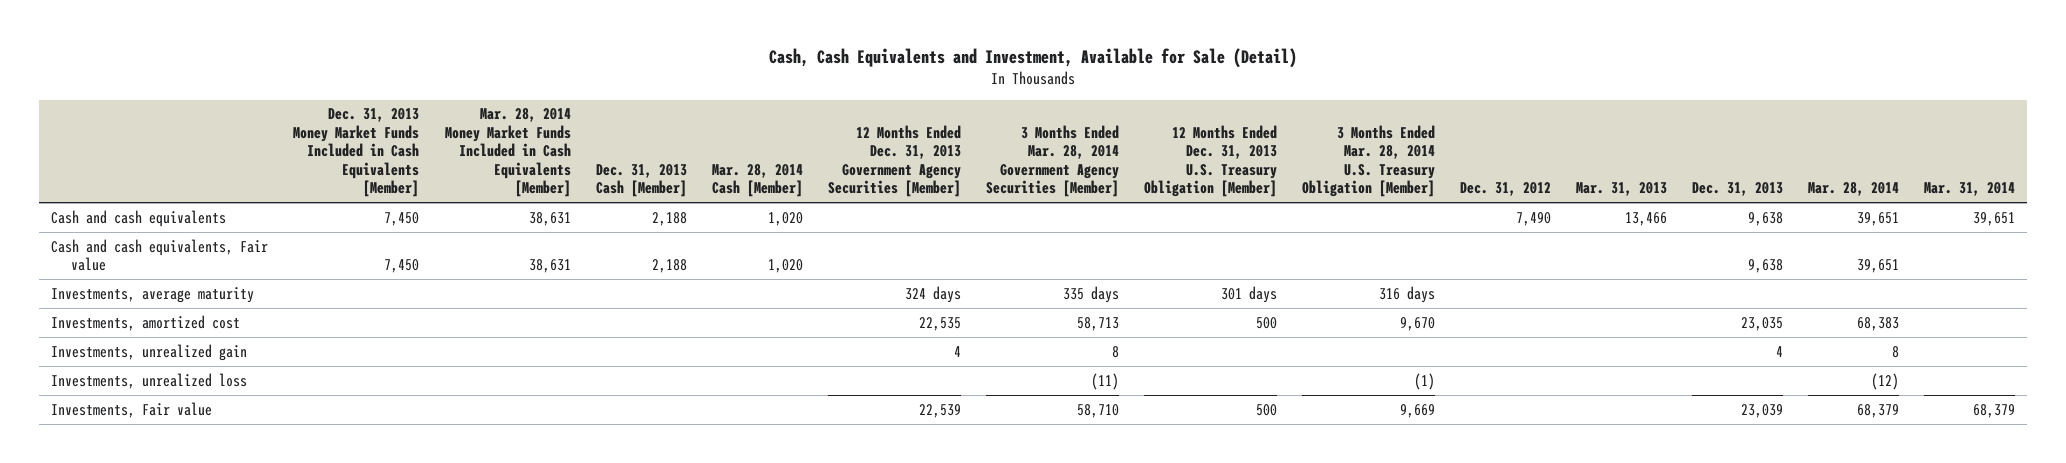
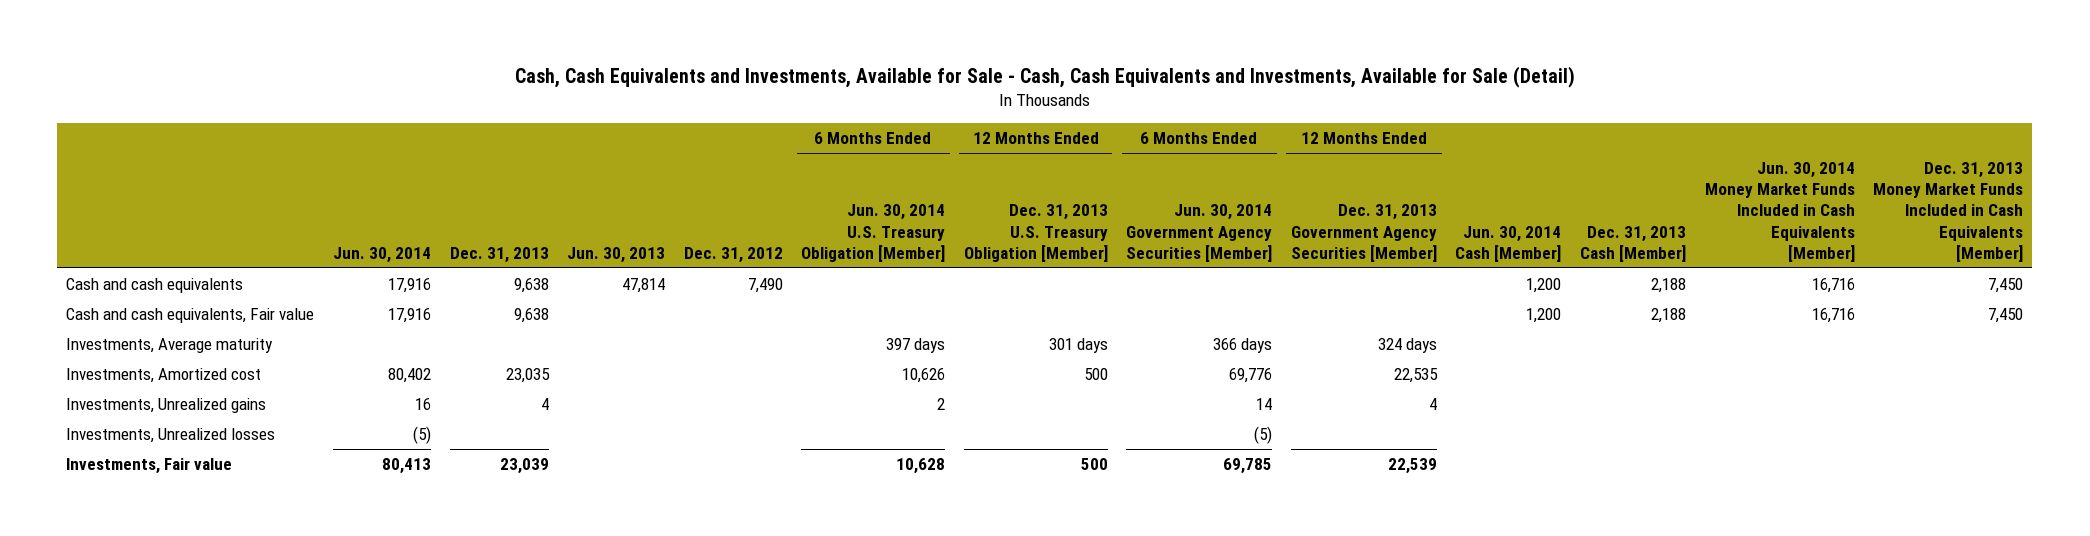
- Cash, Cash Equivalents and Investment, Available for Sale (Detail)
+ Cash, Cash Equivalents and Investments, Available for Sale - Cash, Cash Equivalents and Investments, Available for Sale (Detail)
- | Dec. 31, 2013 Money Market Funds Included in Cash Equivalents [Member] | Mar. 28, 2014 Money Market Funds Included in Cash Equivalents [Member] | Dec. 31, 2013 Cash [Member] | Mar. 28, 2014 Cash [Member] | 12 Months Ended Dec. 31, 2013 Government Agency Securities [Member] | 3 Months Ended Mar. 28, 2014 Government Agency Securities [Member] | 12 Months Ended Dec. 31, 2013 U.S. Treasury Obligation [Member] | 3 Months Ended Mar. 28, 2014 U.S. Treasury Obligation [Member] | Dec. 31, 2012 | Mar. 31, 2013 | Dec. 31, 2013 | Mar. 28, 2014 | Mar. 31, 2014
+ | Jun. 30, 2014 | Dec. 31, 2013 | Jun. 30, 2013 | Dec. 31, 2012 | 6 Months Ended Jun. 30, 2014 U.S. Treasury Obligation [Member] | 12 Months Ended Dec. 31, 2013 U.S. Treasury Obligation [Member] | 6 Months Ended Jun. 30, 2014 Government Agency Securities [Member] | 12 Months Ended Dec. 31, 2013 Government Agency Securities [Member] | Jun. 30, 2014 Cash [Member] | Dec. 31, 2013 Cash [Member] | Jun. 30, 2014 Money Market Funds Included in Cash Equivalents [Member] | Dec. 31, 2013 Money Market Funds Included in Cash Equivalents [Member]
- Investments, average maturity | | | | | 324 days | 335 days | 301 days | 316 days | | | | |
- Investments, amortized cost | | | | | 22,535 | 58,713 | 500 | 9,670 | | | 23,035 | 68,383 |
- Investments, unrealized gain | | | | | 4 | 8 | | | | | 4 | 8 |
- Investments, unrealized loss | | | | | | (11) | | (1) | | | | (12) |
+ Investments, Average maturity | | | | | 397 days | 301 days | 366 days | 324 days | | | |
+ Investments, Amortized cost | 80,402 | 23,035 | | | 10,626 | 500 | 69,776 | 22,535 | | | |
+ Investments, Unrealized gains | 16 | 4 | | | 2 | | 14 | 4 | | | |
+ Investments, Unrealized losses | (5) | | | | | | (5) | | | | |

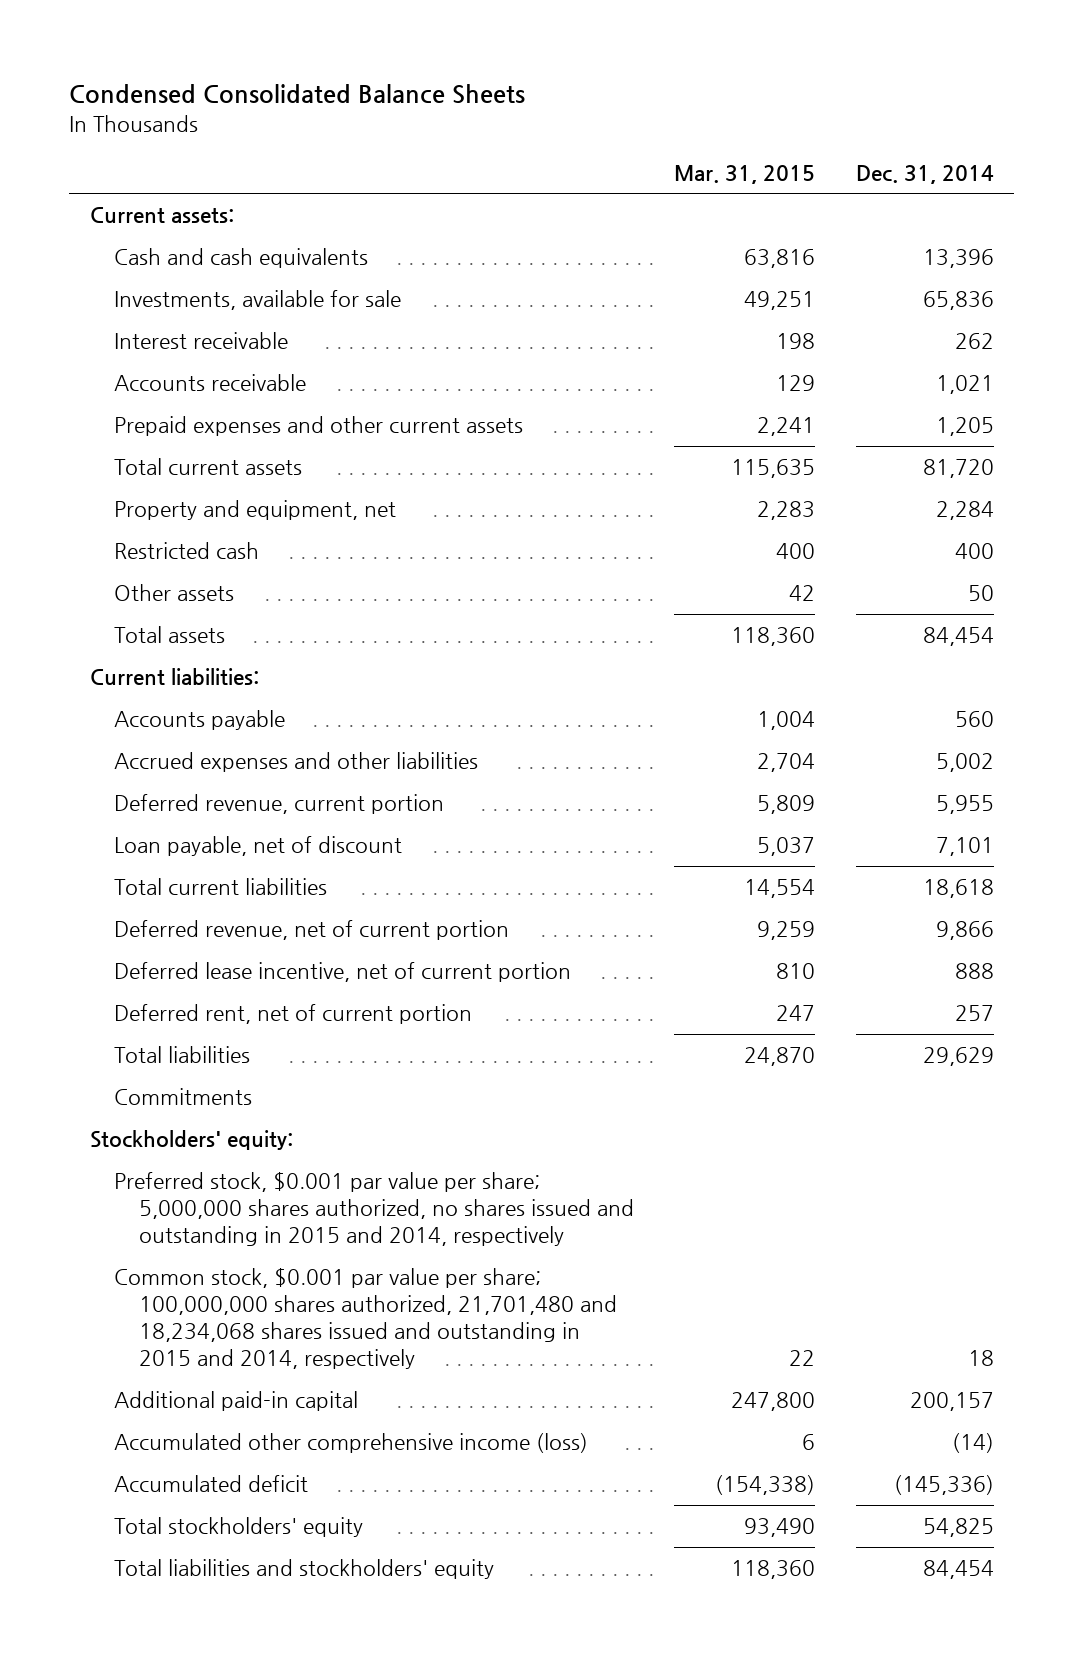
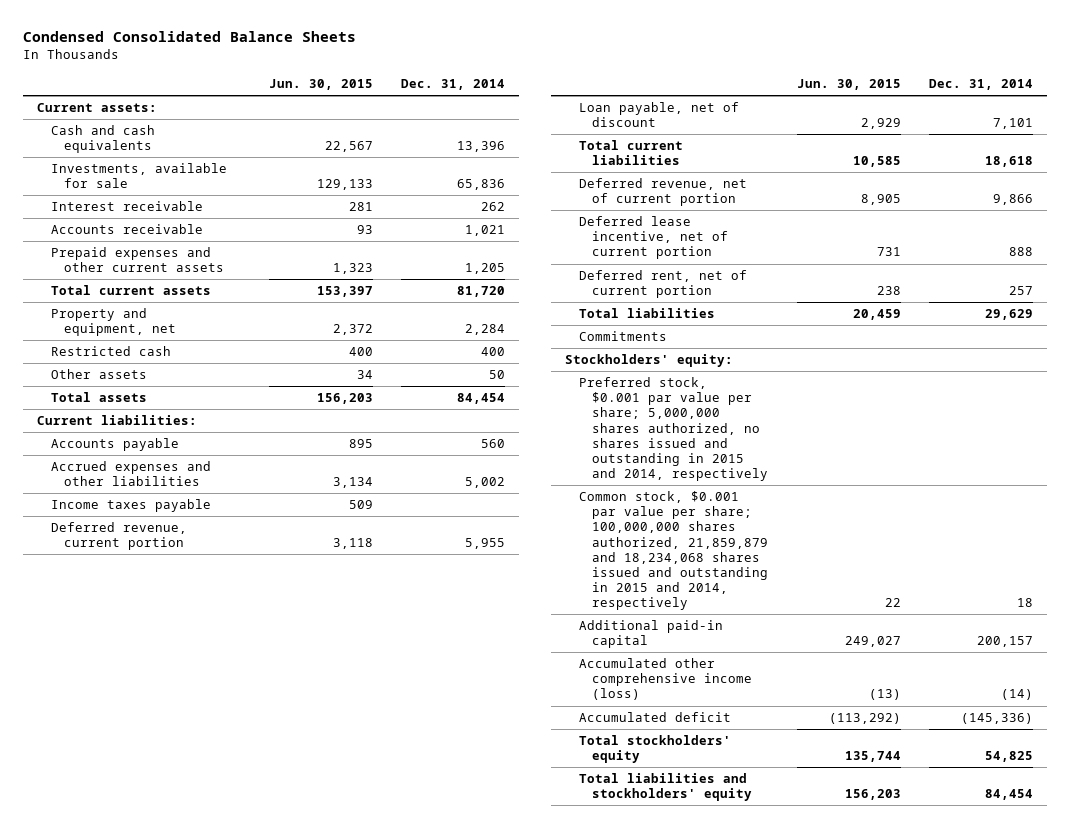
- | Mar. 31, 2015 | Dec. 31, 2014
+ | Jun. 30, 2015 | Dec. 31, 2014
+ Income taxes payable | 509 |
- Common stock, $0.001 par value per share; 100,000,000 shares authorized, 21,701,480 and 18,234,068 shares issued and outstanding in 2015 and 2014, respectively | 22 | 18
+ Common stock, $0.001 par value per share; 100,000,000 shares authorized, 21,859,879 and 18,234,068 shares issued and outstanding in 2015 and 2014, respectively | 22 | 18

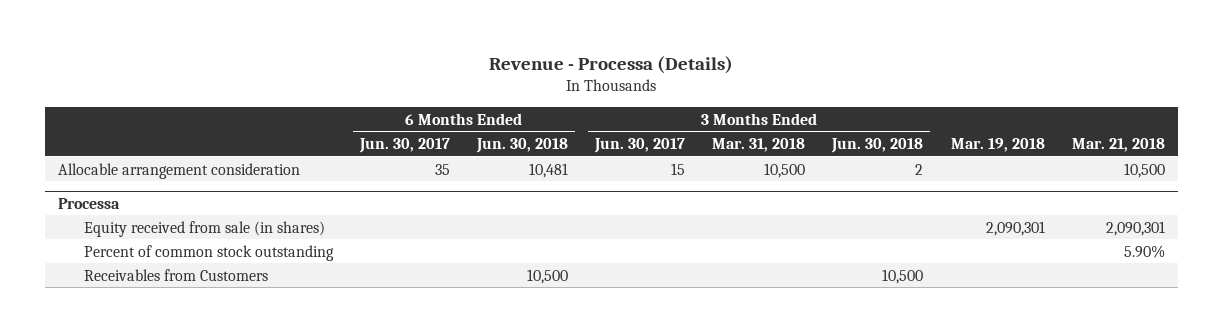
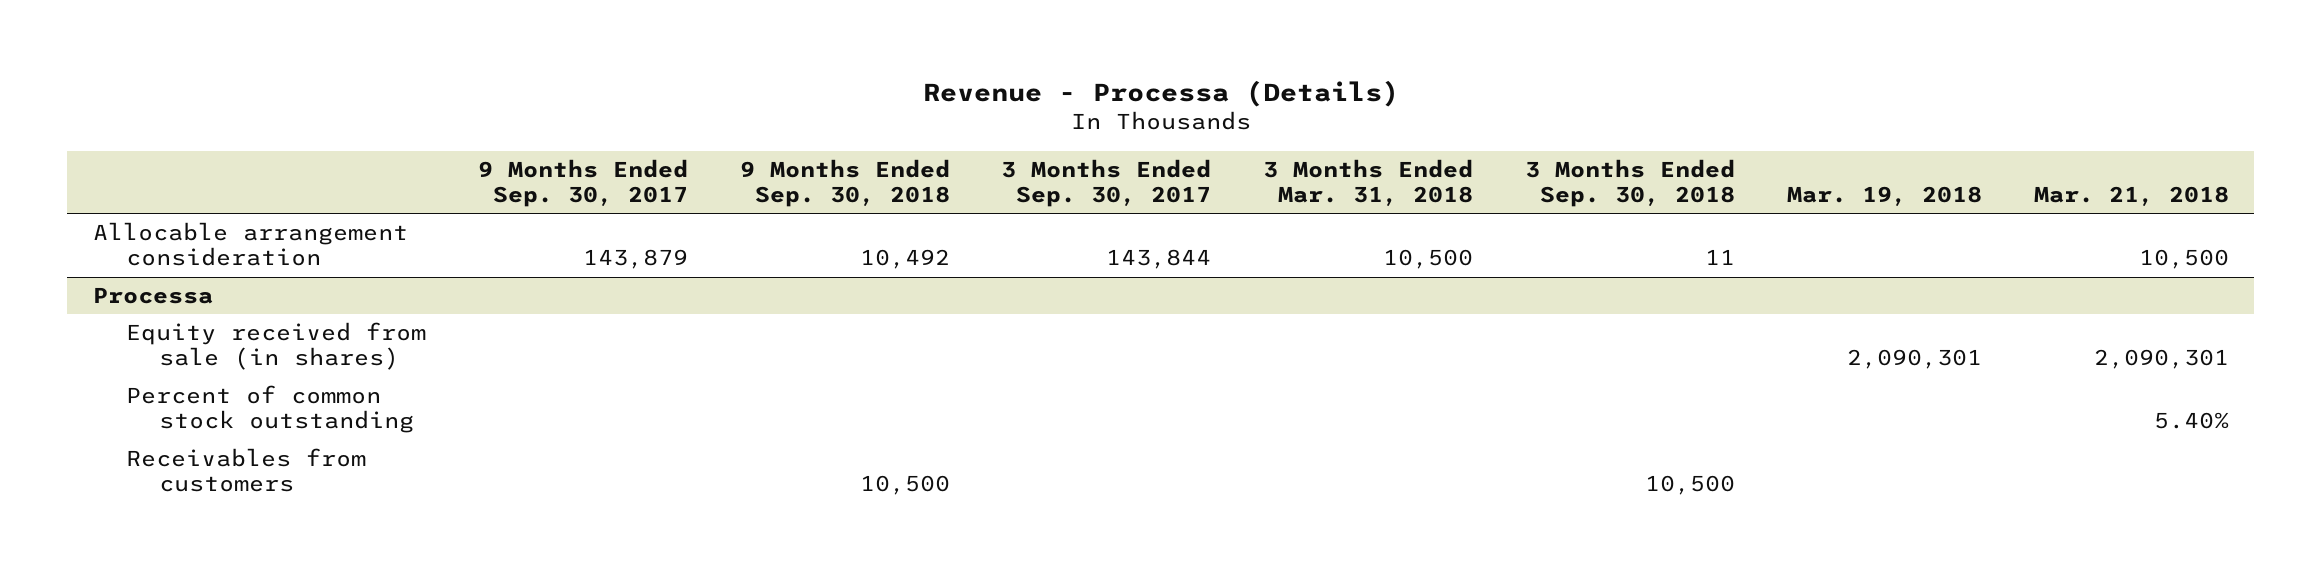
- | 6 Months Ended Jun. 30, 2017 | 6 Months Ended Jun. 30, 2018 | 3 Months Ended Jun. 30, 2017 | 3 Months Ended Mar. 31, 2018 | 3 Months Ended Jun. 30, 2018 | Mar. 19, 2018 | Mar. 21, 2018
+ | 9 Months Ended Sep. 30, 2017 | 9 Months Ended Sep. 30, 2018 | 3 Months Ended Sep. 30, 2017 | 3 Months Ended Mar. 31, 2018 | 3 Months Ended Sep. 30, 2018 | Mar. 19, 2018 | Mar. 21, 2018
@ Processa
- Percent of common stock outstanding | | | | | | | 5.90%
- Receivables from Customers | | 10,500 | | | 10,500 | |
+ Percent of common stock outstanding | | | | | | | 5.40%
+ Receivables from customers | | 10,500 | | | 10,500 | |

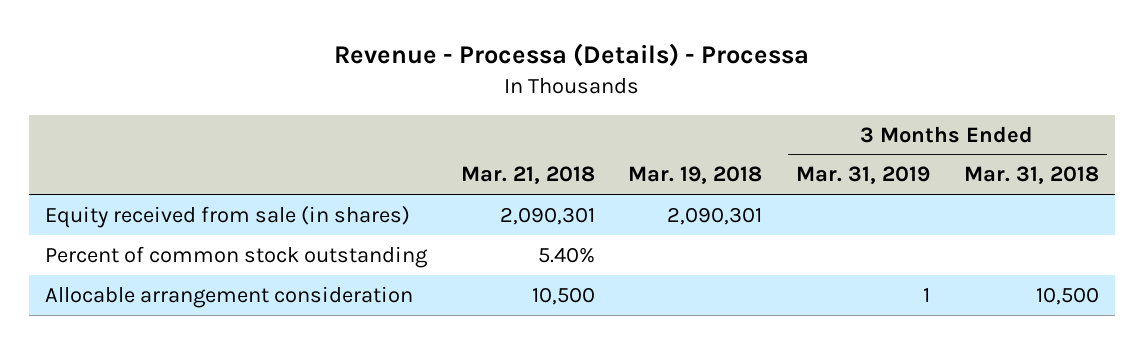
- Revenue - Processa (Details)
+ Revenue - Processa (Details) - Processa
- | 9 Months Ended Sep. 30, 2017 | 9 Months Ended Sep. 30, 2018 | 3 Months Ended Sep. 30, 2017 | 3 Months Ended Mar. 31, 2018 | 3 Months Ended Sep. 30, 2018 | Mar. 19, 2018 | Mar. 21, 2018
+ | Mar. 21, 2018 | Mar. 19, 2018 | 3 Months Ended Mar. 31, 2019 | 3 Months Ended Mar. 31, 2018
- Processa
- Receivables from customers | | 10,500 | | | 10,500 | |
moved down: Allocable arrangement consideration | 10,500 | | 1 | 10,500

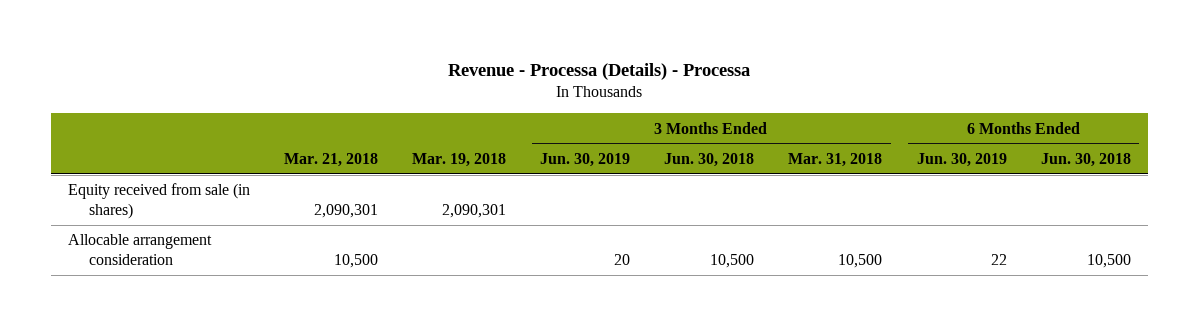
- | Mar. 21, 2018 | Mar. 19, 2018 | 3 Months Ended Mar. 31, 2019 | 3 Months Ended Mar. 31, 2018
+ | Mar. 21, 2018 | Mar. 19, 2018 | 3 Months Ended Jun. 30, 2019 | 3 Months Ended Jun. 30, 2018 | 3 Months Ended Mar. 31, 2018 | 6 Months Ended Jun. 30, 2019 | 6 Months Ended Jun. 30, 2018
- Percent of common stock outstanding | 5.40% | | |

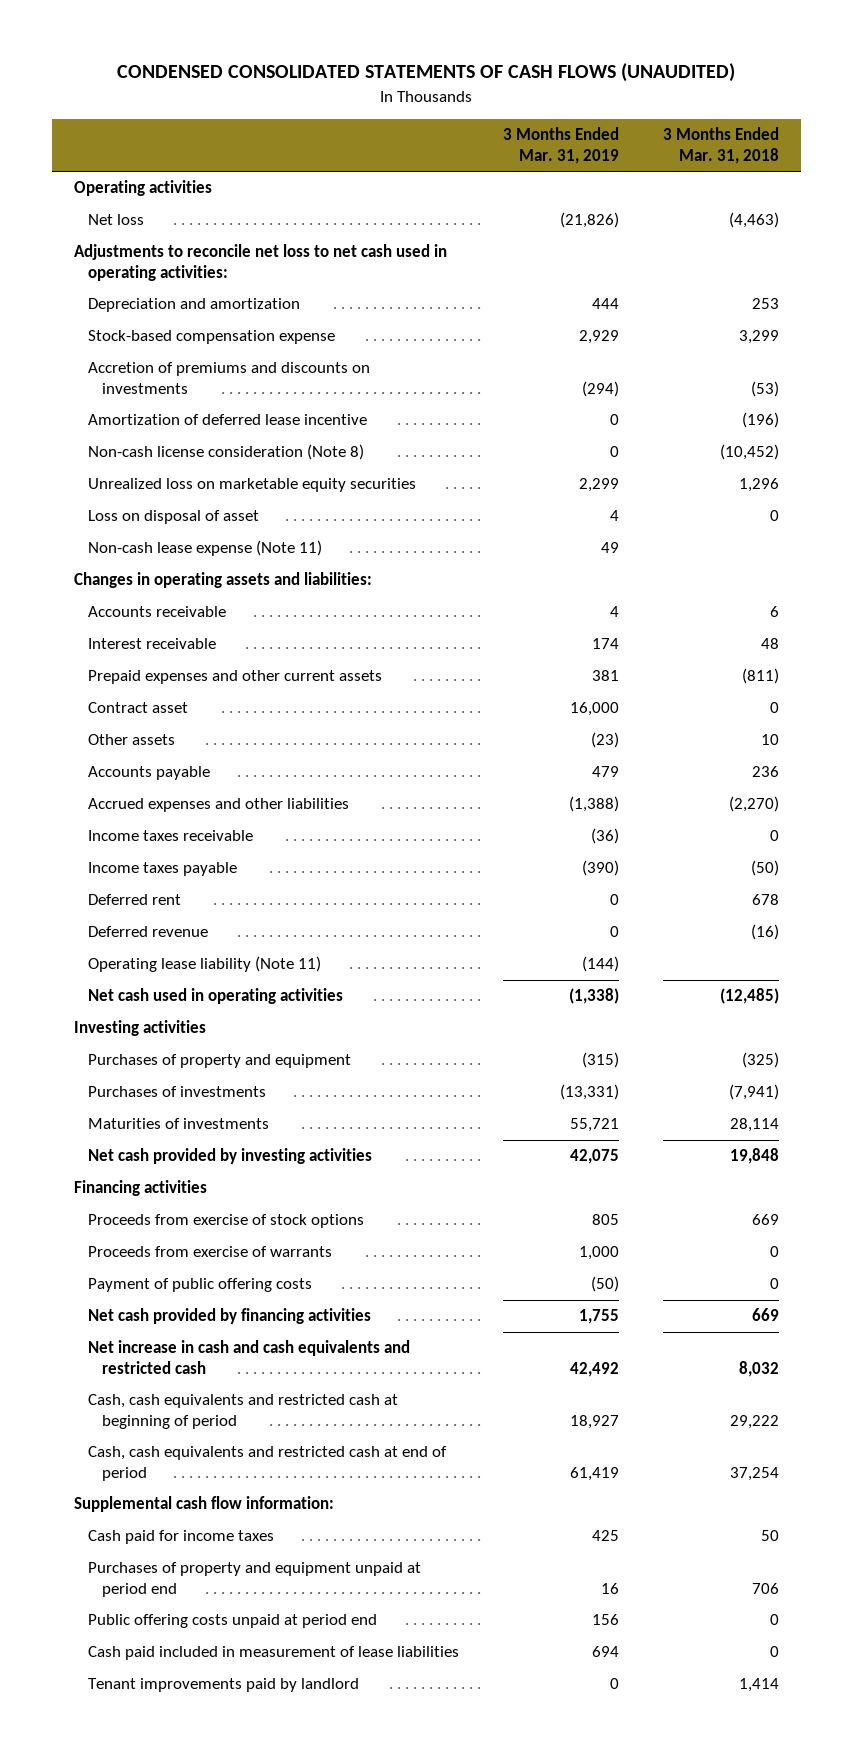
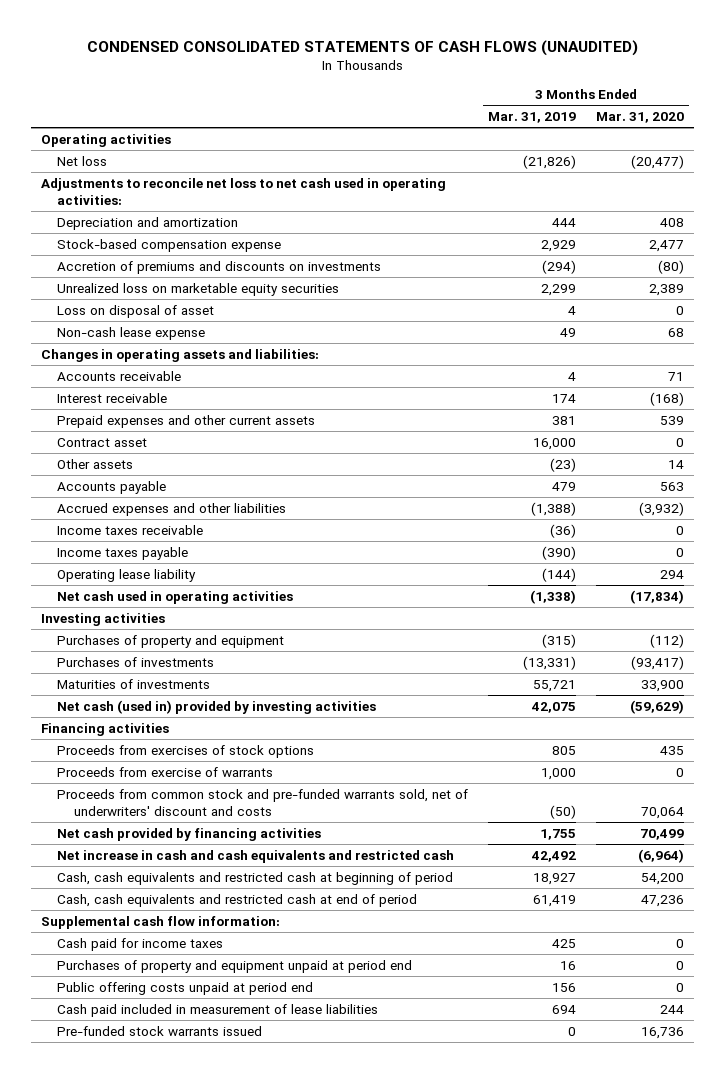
- | 3 Months Ended Mar. 31, 2019 | 3 Months Ended Mar. 31, 2018
+ | 3 Months Ended Mar. 31, 2019 | 3 Months Ended Mar. 31, 2020
- Amortization of deferred lease incentive | 0 | (196)
- Non-cash license consideration (Note 8) | 0 | (10,452)
- Non-cash lease expense (Note 11) | 49 |
+ Non-cash lease expense | 49 | 68
- Deferred rent | 0 | 678
- Deferred revenue | 0 | (16)
- Operating lease liability (Note 11) | (144) |
+ Operating lease liability | (144) | 294
- Net cash provided by investing activities | 42,075 | 19,848
+ Net cash (used in) provided by investing activities | 42,075 | (59,629)
- Proceeds from exercise of stock options | 805 | 669
+ Proceeds from exercises of stock options | 805 | 435
- Payment of public offering costs | (50) | 0
+ Proceeds from common stock and pre-funded warrants sold, net of underwriters' discount and costs | (50) | 70,064
- Tenant improvements paid by landlord | 0 | 1,414
+ Pre-funded stock warrants issued | 0 | 16,736

